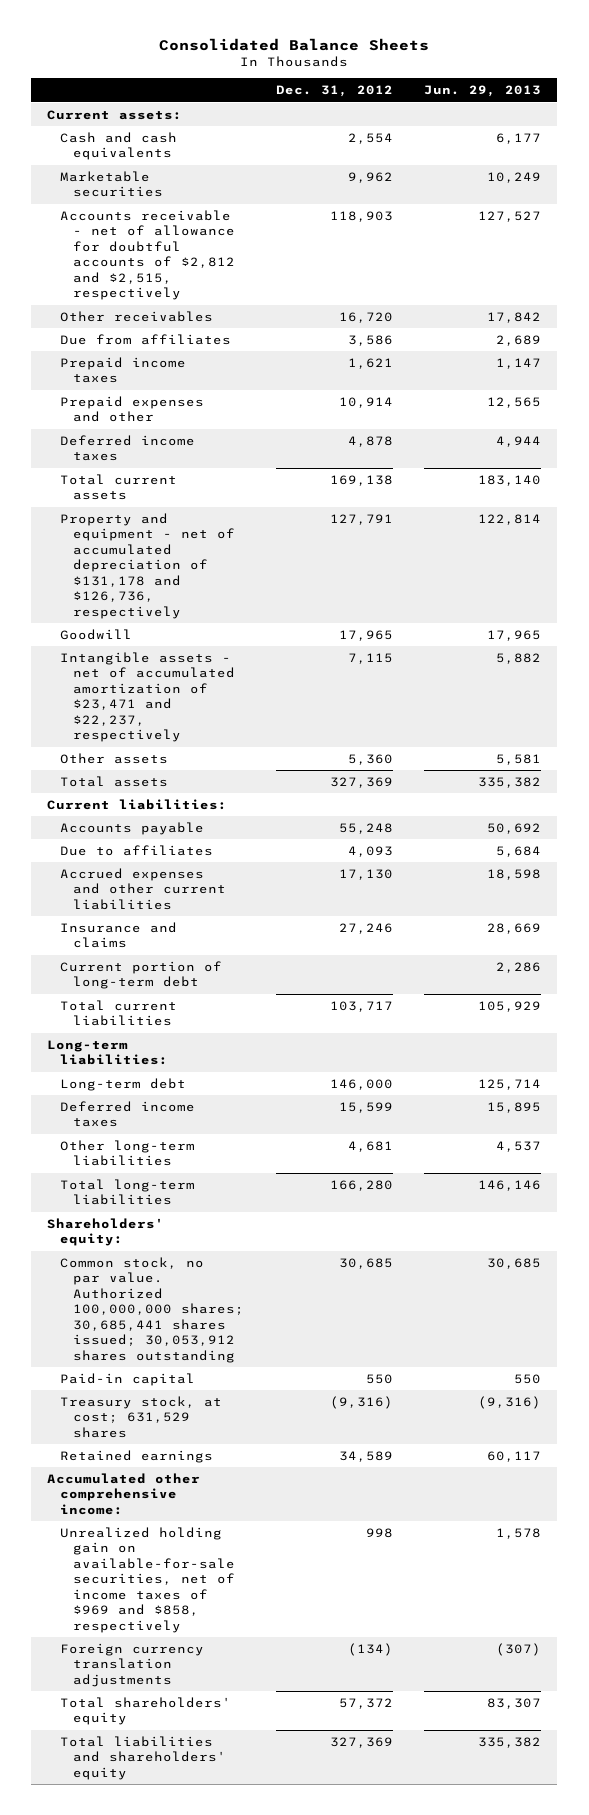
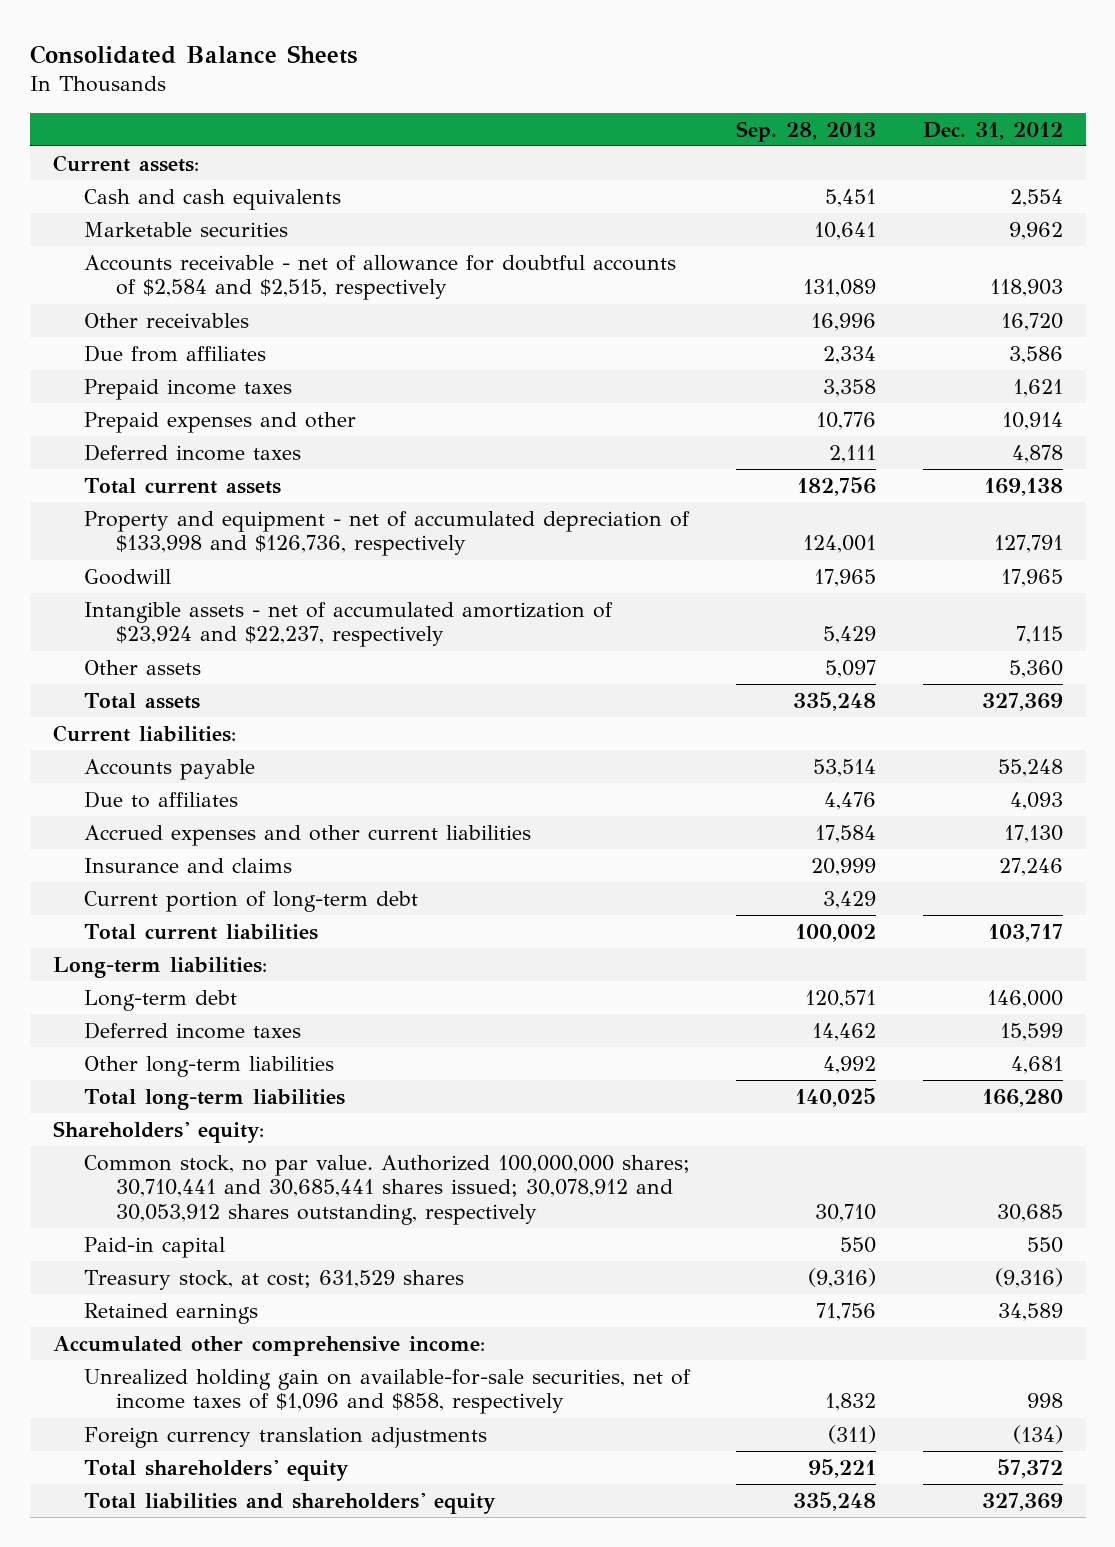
- | Dec. 31, 2012 | Jun. 29, 2013
+ | Sep. 28, 2013 | Dec. 31, 2012
- Accounts receivable - net of allowance for doubtful accounts of $2,812 and $2,515, respectively | 118,903 | 127,527
+ Accounts receivable - net of allowance for doubtful accounts of $2,584 and $2,515, respectively | 131,089 | 118,903
- Property and equipment - net of accumulated depreciation of $131,178 and $126,736, respectively | 127,791 | 122,814
+ Property and equipment - net of accumulated depreciation of $133,998 and $126,736, respectively | 124,001 | 127,791
- Intangible assets - net of accumulated amortization of $23,471 and $22,237, respectively | 7,115 | 5,882
+ Intangible assets - net of accumulated amortization of $23,924 and $22,237, respectively | 5,429 | 7,115
- Common stock, no par value. Authorized 100,000,000 shares; 30,685,441 shares issued; 30,053,912 shares outstanding | 30,685 | 30,685
+ Common stock, no par value. Authorized 100,000,000 shares; 30,710,441 and 30,685,441 shares issued; 30,078,912 and 30,053,912 shares outstanding, respectively | 30,710 | 30,685
- Unrealized holding gain on available-for-sale securities, net of income taxes of $969 and $858, respectively | 998 | 1,578
+ Unrealized holding gain on available-for-sale securities, net of income taxes of $1,096 and $858, respectively | 1,832 | 998

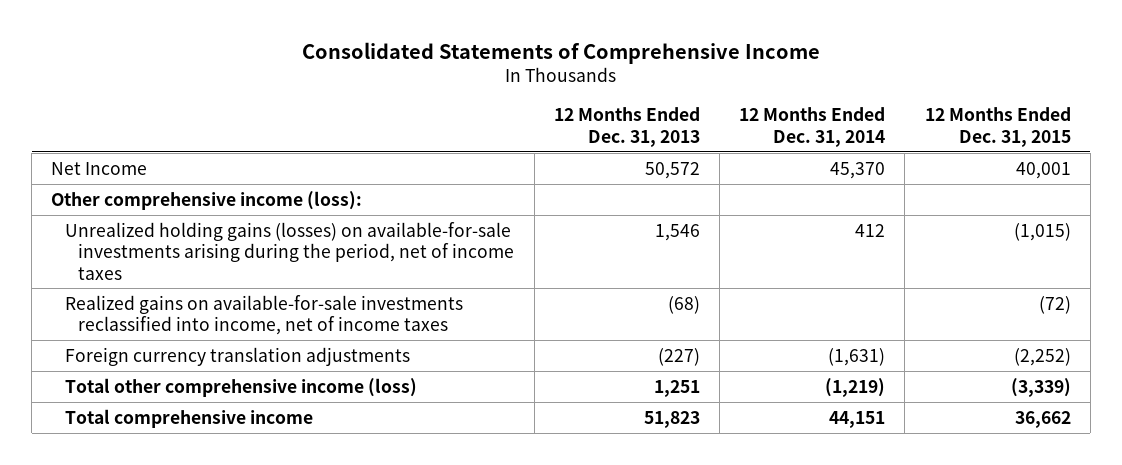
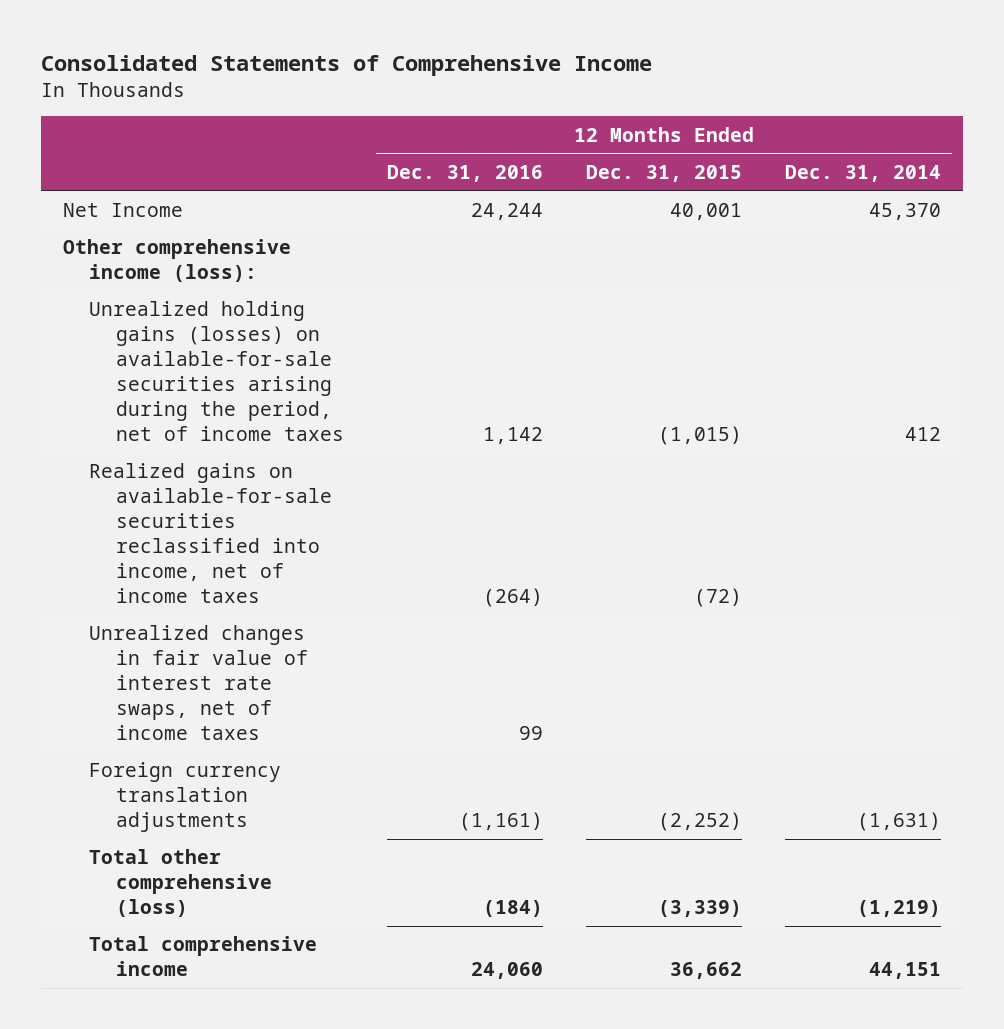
- | 12 Months Ended Dec. 31, 2013 | 12 Months Ended Dec. 31, 2014 | 12 Months Ended Dec. 31, 2015
+ | 12 Months Ended Dec. 31, 2016 | 12 Months Ended Dec. 31, 2015 | 12 Months Ended Dec. 31, 2014
- Unrealized holding gains (losses) on available-for-sale investments arising during the period, net of income taxes | 1,546 | 412 | (1,015)
- Realized gains on available-for-sale investments reclassified into income, net of income taxes | (68) | | (72)
+ Unrealized holding gains (losses) on available-for-sale securities arising during the period, net of income taxes | 1,142 | (1,015) | 412
+ Realized gains on available-for-sale securities reclassified into income, net of income taxes | (264) | (72) |
+ Unrealized changes in fair value of interest rate swaps, net of income taxes | 99 | |
- Total other comprehensive income (loss) | 1,251 | (1,219) | (3,339)
+ Total other comprehensive (loss) | (184) | (3,339) | (1,219)

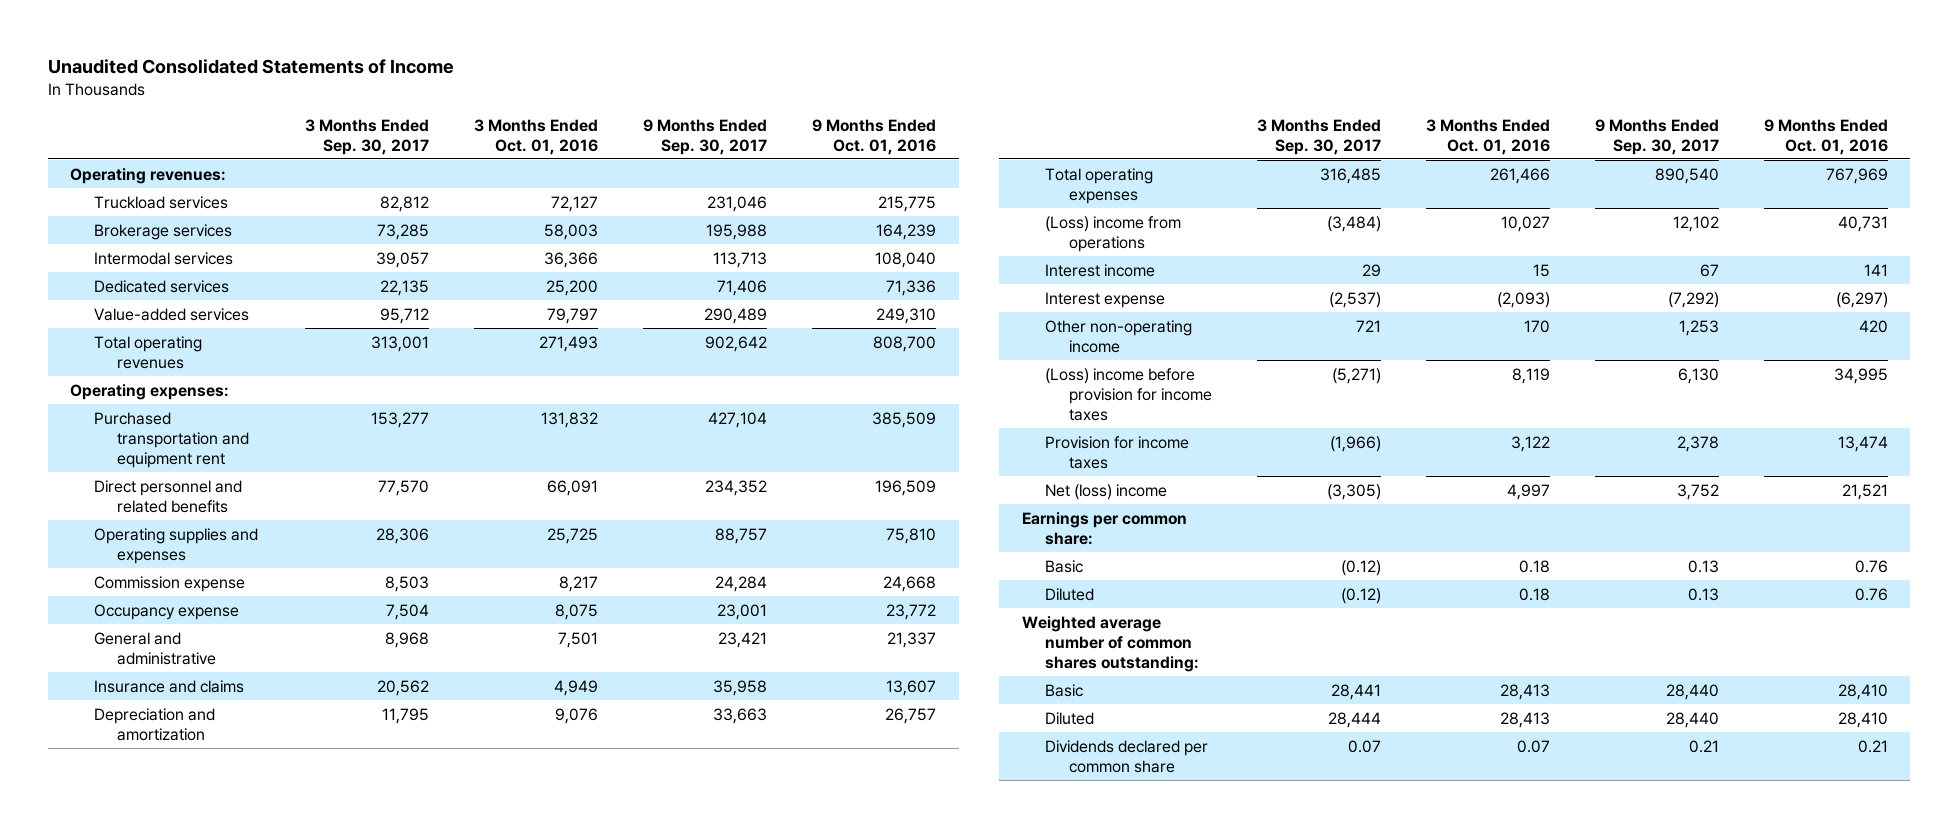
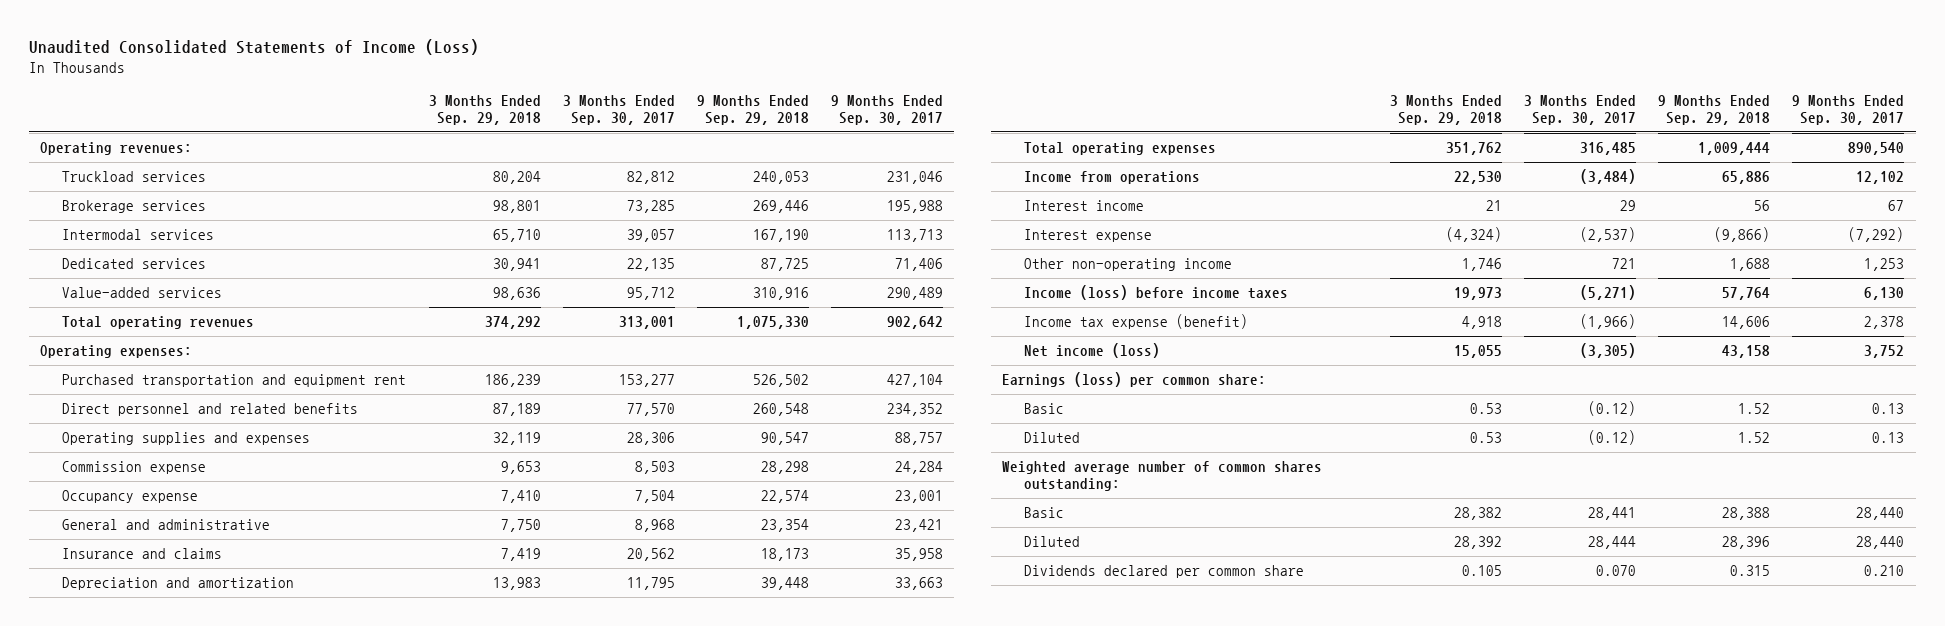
- Unaudited Consolidated Statements of Income
+ Unaudited Consolidated Statements of Income (Loss)
- | 3 Months Ended Sep. 30, 2017 | 3 Months Ended Oct. 01, 2016 | 9 Months Ended Sep. 30, 2017 | 9 Months Ended Oct. 01, 2016
+ | 3 Months Ended Sep. 29, 2018 | 3 Months Ended Sep. 30, 2017 | 9 Months Ended Sep. 29, 2018 | 9 Months Ended Sep. 30, 2017
- (Loss) income from operations | (3,484) | 10,027 | 12,102 | 40,731
+ Income from operations | 22,530 | (3,484) | 65,886 | 12,102
- (Loss) income before provision for income taxes | (5,271) | 8,119 | 6,130 | 34,995
- Provision for income taxes | (1,966) | 3,122 | 2,378 | 13,474
- Net (loss) income | (3,305) | 4,997 | 3,752 | 21,521
- Earnings per common share:
+ Income (loss) before income taxes | 19,973 | (5,271) | 57,764 | 6,130
+ Income tax expense (benefit) | 4,918 | (1,966) | 14,606 | 2,378
+ Net income (loss) | 15,055 | (3,305) | 43,158 | 3,752
+ Earnings (loss) per common share:
- Dividends declared per common share | 0.07 | 0.07 | 0.21 | 0.21
+ Dividends declared per common share | 0.105 | 0.070 | 0.315 | 0.210

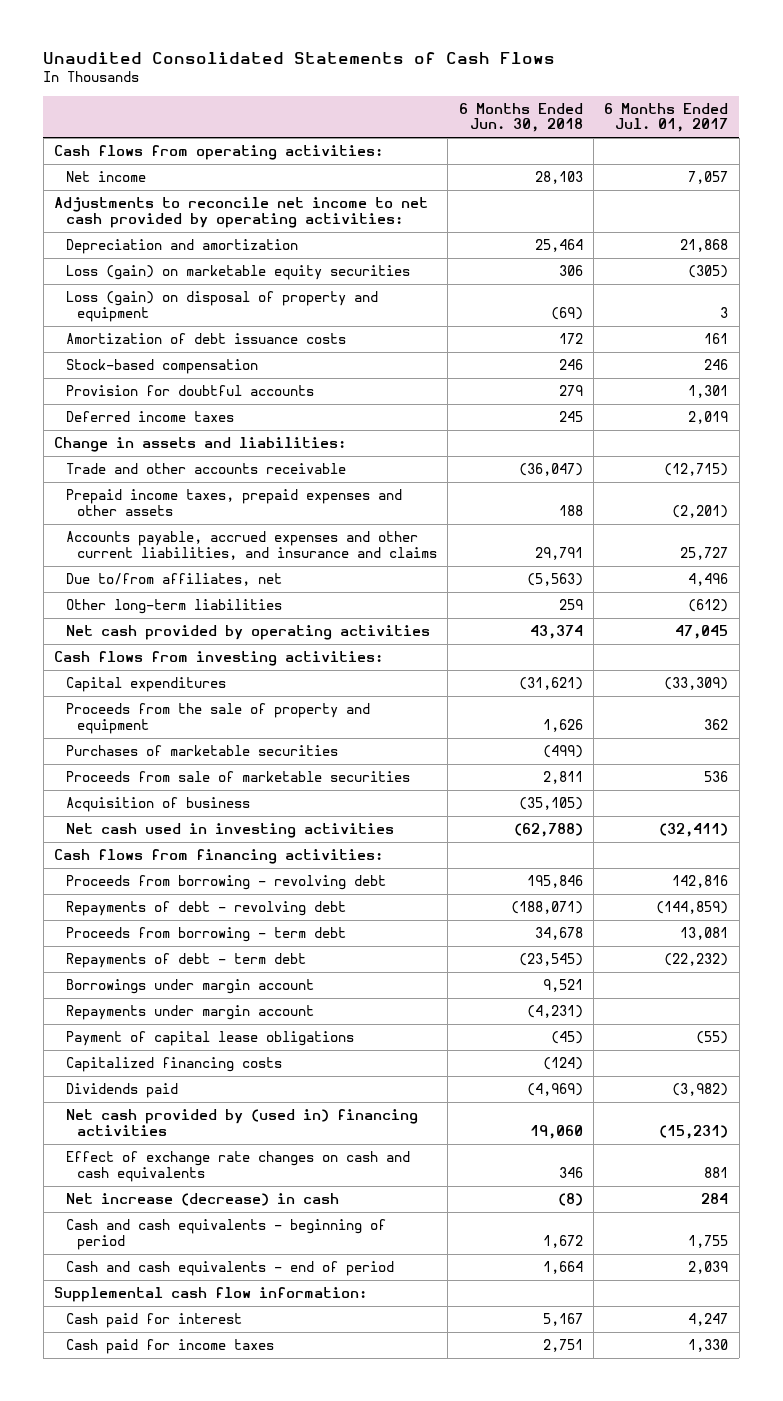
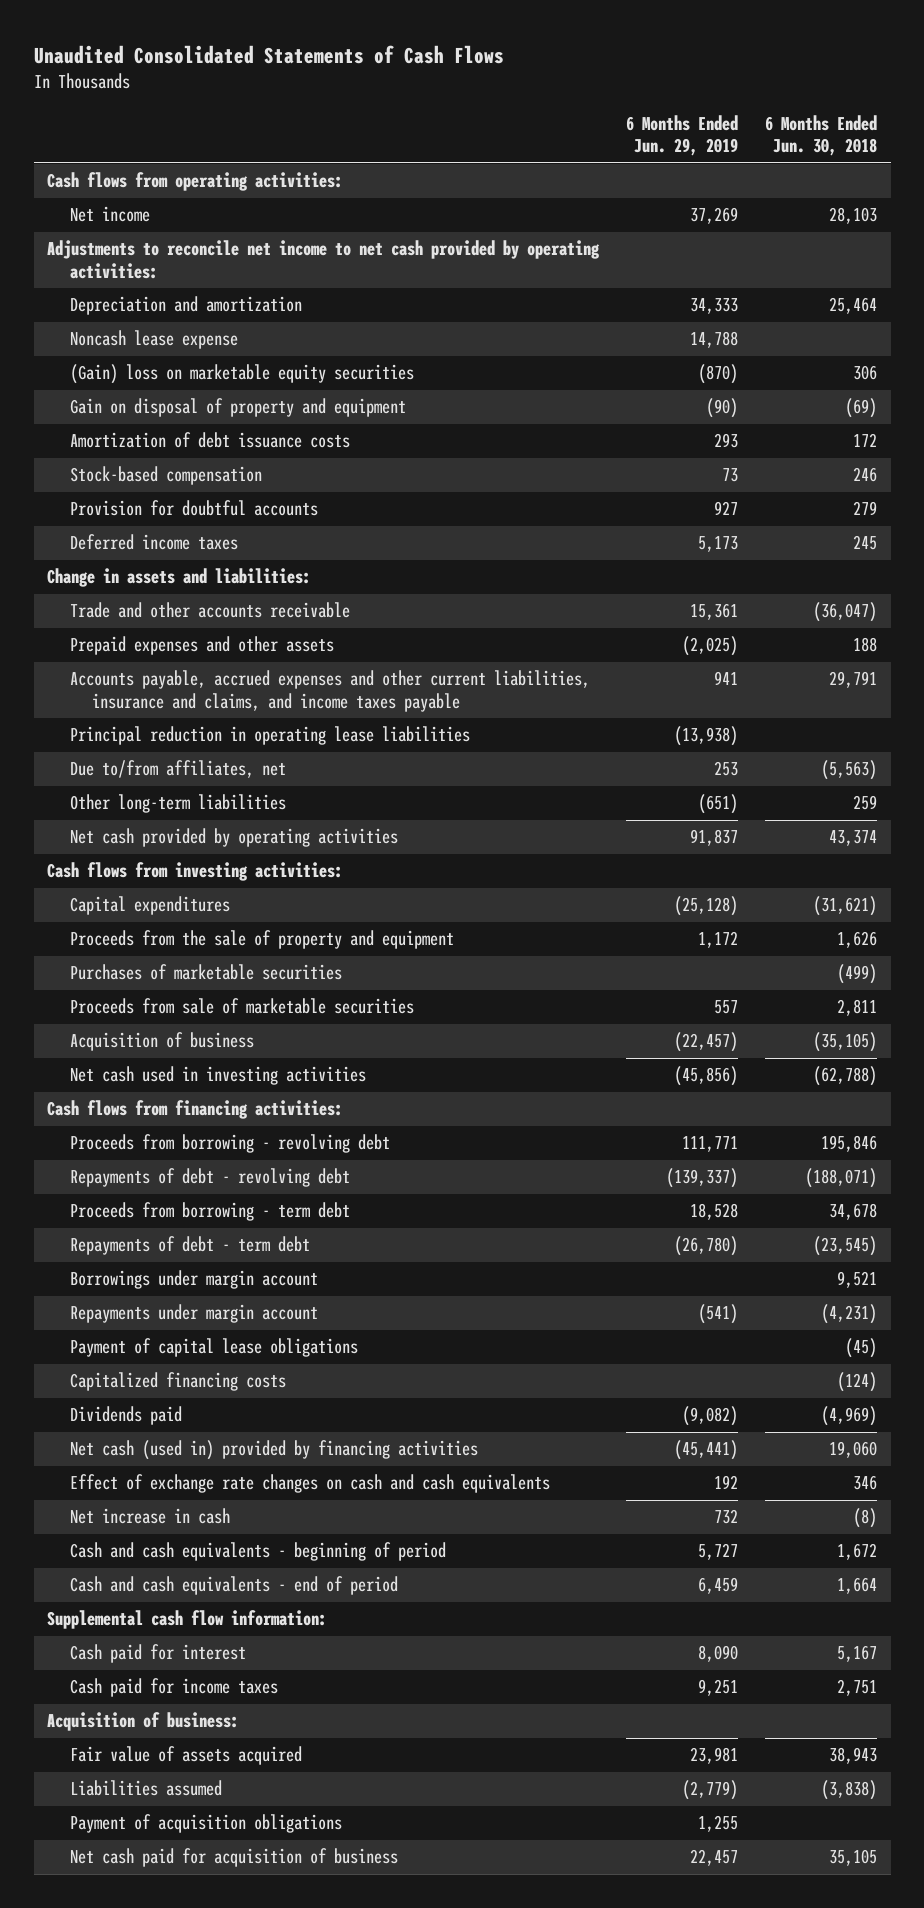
- | 6 Months Ended Jun. 30, 2018 | 6 Months Ended Jul. 01, 2017
+ | 6 Months Ended Jun. 29, 2019 | 6 Months Ended Jun. 30, 2018
- Loss (gain) on marketable equity securities | 306 | (305)
- Loss (gain) on disposal of property and equipment | (69) | 3
+ Noncash lease expense | 14,788 |
+ (Gain) loss on marketable equity securities | (870) | 306
+ Gain on disposal of property and equipment | (90) | (69)
- Prepaid income taxes, prepaid expenses and other assets | 188 | (2,201)
- Accounts payable, accrued expenses and other current liabilities, and insurance and claims | 29,791 | 25,727
+ Prepaid expenses and other assets | (2,025) | 188
+ Accounts payable, accrued expenses and other current liabilities, insurance and claims, and income taxes payable | 941 | 29,791
+ Principal reduction in operating lease liabilities | (13,938) |
- Net cash provided by (used in) financing activities | 19,060 | (15,231)
+ Net cash (used in) provided by financing activities | (45,441) | 19,060
- Net increase (decrease) in cash | (8) | 284
+ Net increase in cash | 732 | (8)
+ Acquisition of business:
+ Fair value of assets acquired | 23,981 | 38,943
+ Liabilities assumed | (2,779) | (3,838)
+ Payment of acquisition obligations | 1,255 |
+ Net cash paid for acquisition of business | 22,457 | 35,105

